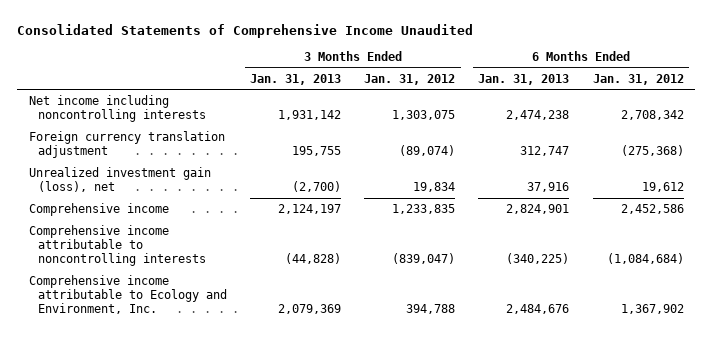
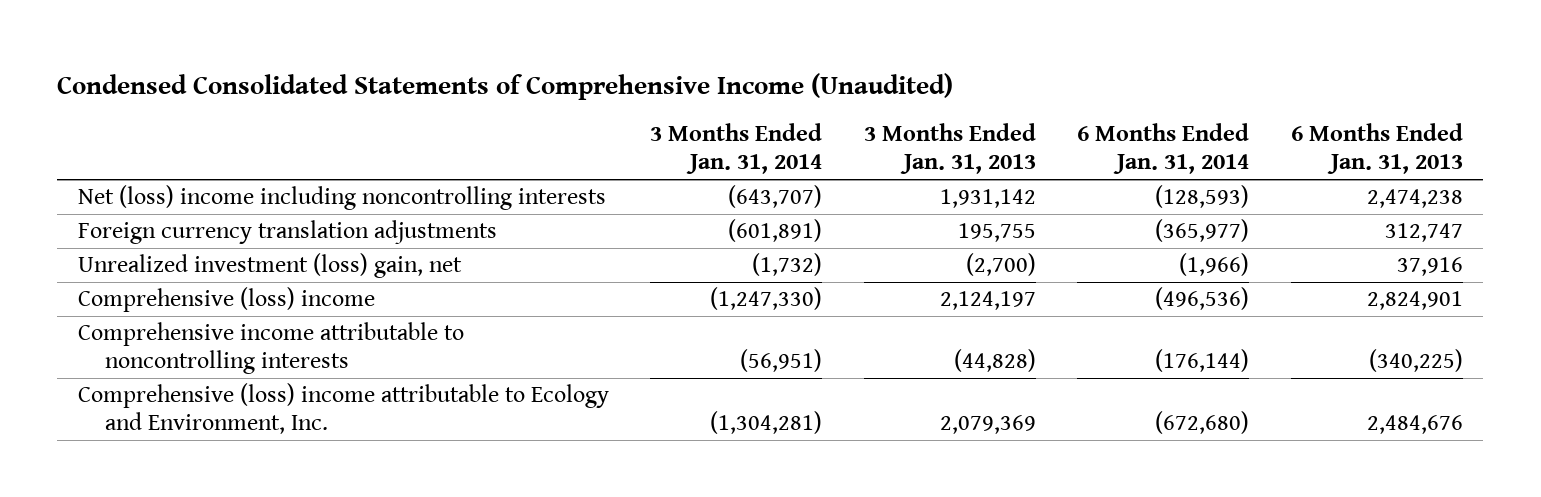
- Consolidated Statements of Comprehensive Income Unaudited
+ Condensed Consolidated Statements of Comprehensive Income (Unaudited)
- | 3 Months Ended Jan. 31, 2013 | 3 Months Ended Jan. 31, 2012 | 6 Months Ended Jan. 31, 2013 | 6 Months Ended Jan. 31, 2012
+ | 3 Months Ended Jan. 31, 2014 | 3 Months Ended Jan. 31, 2013 | 6 Months Ended Jan. 31, 2014 | 6 Months Ended Jan. 31, 2013
- Net income including noncontrolling interests | 1,931,142 | 1,303,075 | 2,474,238 | 2,708,342
- Foreign currency translation adjustment | 195,755 | (89,074) | 312,747 | (275,368)
- Unrealized investment gain (loss), net | (2,700) | 19,834 | 37,916 | 19,612
- Comprehensive income | 2,124,197 | 1,233,835 | 2,824,901 | 2,452,586
+ Net (loss) income including noncontrolling interests | (643,707) | 1,931,142 | (128,593) | 2,474,238
+ Foreign currency translation adjustments | (601,891) | 195,755 | (365,977) | 312,747
+ Unrealized investment (loss) gain, net | (1,732) | (2,700) | (1,966) | 37,916
+ Comprehensive (loss) income | (1,247,330) | 2,124,197 | (496,536) | 2,824,901
- Comprehensive income attributable to Ecology and Environment, Inc. | 2,079,369 | 394,788 | 2,484,676 | 1,367,902
+ Comprehensive (loss) income attributable to Ecology and Environment, Inc. | (1,304,281) | 2,079,369 | (672,680) | 2,484,676

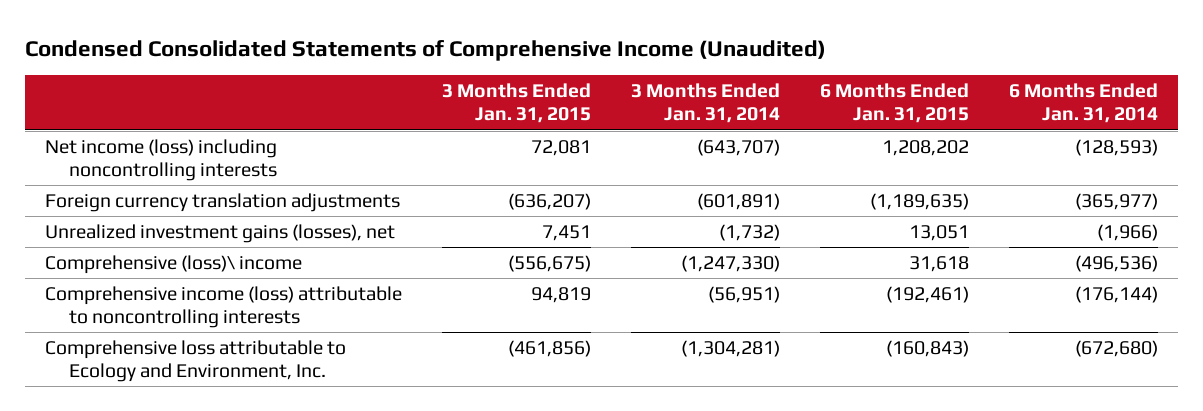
- | 3 Months Ended Jan. 31, 2014 | 3 Months Ended Jan. 31, 2013 | 6 Months Ended Jan. 31, 2014 | 6 Months Ended Jan. 31, 2013
+ | 3 Months Ended Jan. 31, 2015 | 3 Months Ended Jan. 31, 2014 | 6 Months Ended Jan. 31, 2015 | 6 Months Ended Jan. 31, 2014
- Net (loss) income including noncontrolling interests | (643,707) | 1,931,142 | (128,593) | 2,474,238
+ Net income (loss) including noncontrolling interests | 72,081 | (643,707) | 1,208,202 | (128,593)
- Unrealized investment (loss) gain, net | (1,732) | (2,700) | (1,966) | 37,916
- Comprehensive (loss) income | (1,247,330) | 2,124,197 | (496,536) | 2,824,901
- Comprehensive income attributable to noncontrolling interests | (56,951) | (44,828) | (176,144) | (340,225)
- Comprehensive (loss) income attributable to Ecology and Environment, Inc. | (1,304,281) | 2,079,369 | (672,680) | 2,484,676
+ Unrealized investment gains (losses), net | 7,451 | (1,732) | 13,051 | (1,966)
+ Comprehensive (loss)\ income | (556,675) | (1,247,330) | 31,618 | (496,536)
+ Comprehensive income (loss) attributable to noncontrolling interests | 94,819 | (56,951) | (192,461) | (176,144)
+ Comprehensive loss attributable to Ecology and Environment, Inc. | (461,856) | (1,304,281) | (160,843) | (672,680)

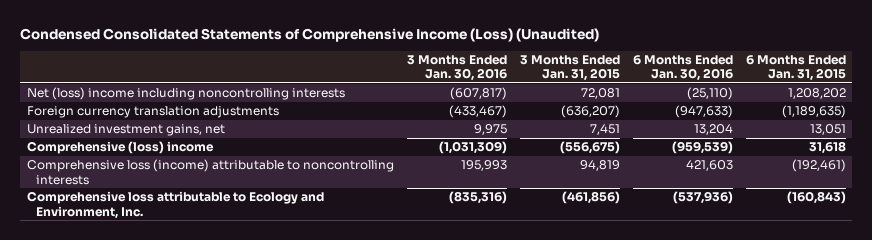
- Condensed Consolidated Statements of Comprehensive Income (Unaudited)
+ Condensed Consolidated Statements of Comprehensive Income (Loss) (Unaudited)
- | 3 Months Ended Jan. 31, 2015 | 3 Months Ended Jan. 31, 2014 | 6 Months Ended Jan. 31, 2015 | 6 Months Ended Jan. 31, 2014
+ | 3 Months Ended Jan. 30, 2016 | 3 Months Ended Jan. 31, 2015 | 6 Months Ended Jan. 30, 2016 | 6 Months Ended Jan. 31, 2015
- Net income (loss) including noncontrolling interests | 72,081 | (643,707) | 1,208,202 | (128,593)
+ Net (loss) income including noncontrolling interests | (607,817) | 72,081 | (25,110) | 1,208,202
- Unrealized investment gains (losses), net | 7,451 | (1,732) | 13,051 | (1,966)
- Comprehensive (loss)\ income | (556,675) | (1,247,330) | 31,618 | (496,536)
- Comprehensive income (loss) attributable to noncontrolling interests | 94,819 | (56,951) | (192,461) | (176,144)
+ Unrealized investment gains, net | 9,975 | 7,451 | 13,204 | 13,051
+ Comprehensive (loss) income | (1,031,309) | (556,675) | (959,539) | 31,618
+ Comprehensive loss (income) attributable to noncontrolling interests | 195,993 | 94,819 | 421,603 | (192,461)

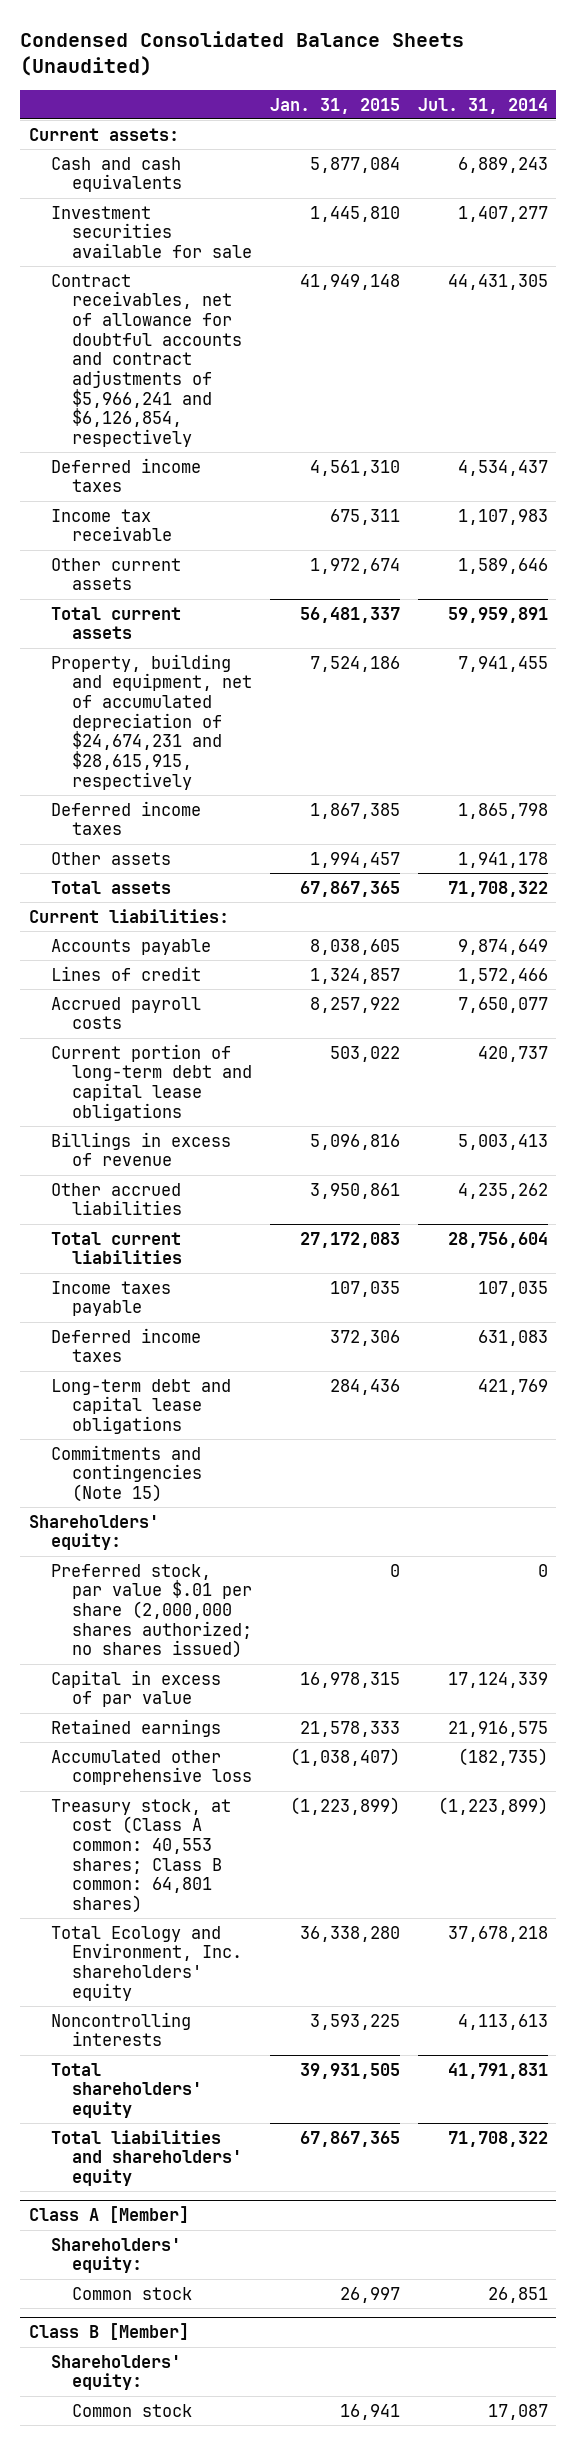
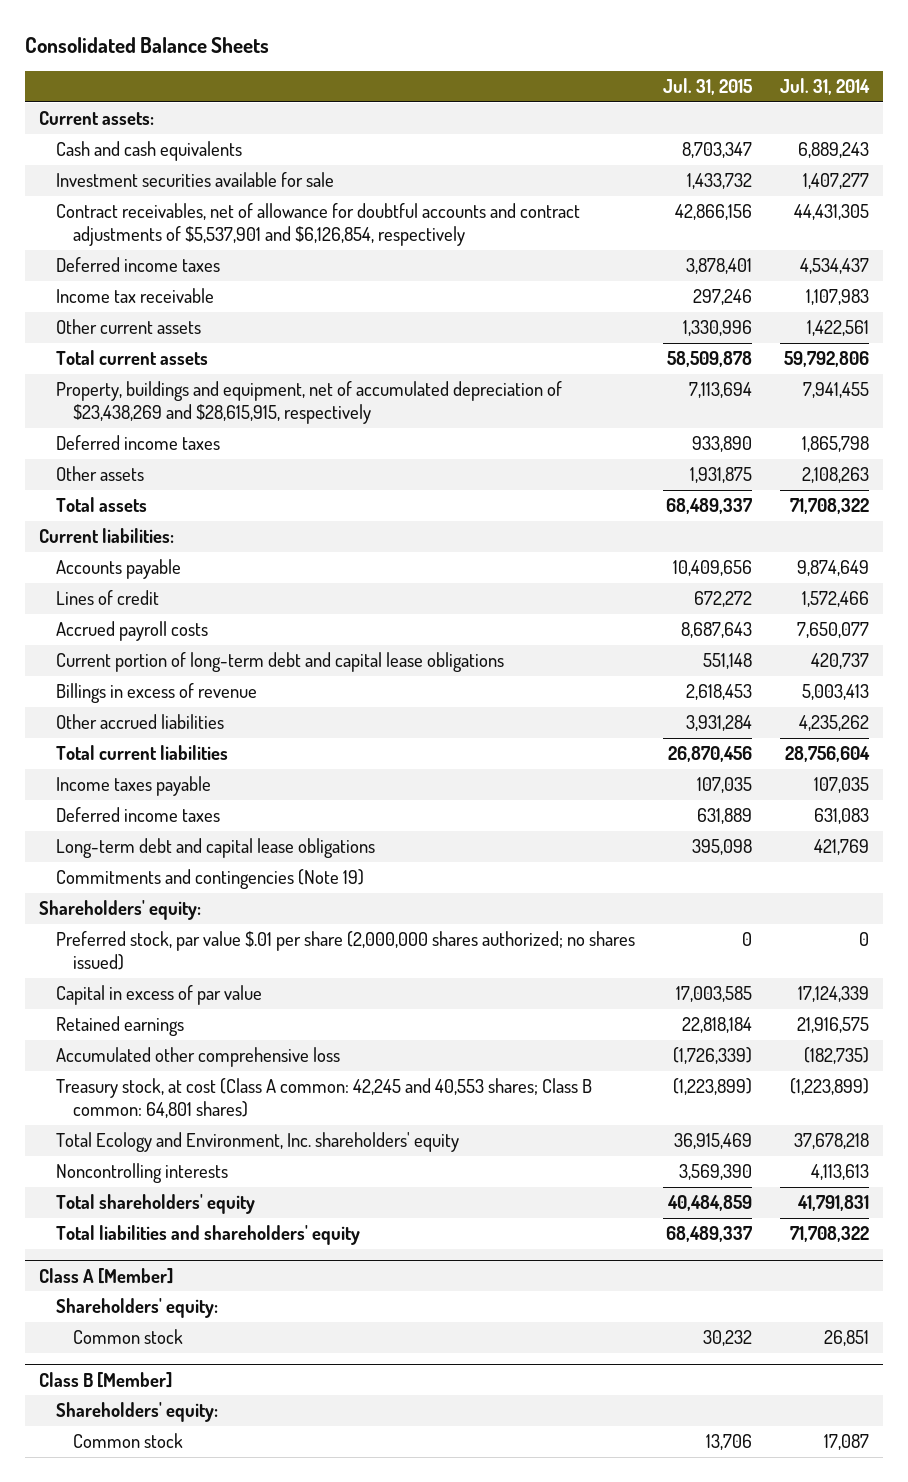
- Condensed Consolidated Balance Sheets (Unaudited)
+ Consolidated Balance Sheets
- | Jan. 31, 2015 | Jul. 31, 2014
+ | Jul. 31, 2015 | Jul. 31, 2014
- Contract receivables, net of allowance for doubtful accounts and contract adjustments of $5,966,241 and $6,126,854, respectively | 41,949,148 | 44,431,305
+ Contract receivables, net of allowance for doubtful accounts and contract adjustments of $5,537,901 and $6,126,854, respectively | 42,866,156 | 44,431,305
- Other current assets | 1,972,674 | 1,589,646
- Total current assets | 56,481,337 | 59,959,891
- Property, building and equipment, net of accumulated depreciation of $24,674,231 and $28,615,915, respectively | 7,524,186 | 7,941,455
+ Other current assets | 1,330,996 | 1,422,561
+ Total current assets | 58,509,878 | 59,792,806
+ Property, buildings and equipment, net of accumulated depreciation of $23,438,269 and $28,615,915, respectively | 7,113,694 | 7,941,455
- Other assets | 1,994,457 | 1,941,178
+ Other assets | 1,931,875 | 2,108,263
- Commitments and contingencies (Note 15)
+ Commitments and contingencies (Note 19)
- Treasury stock, at cost (Class A common: 40,553 shares; Class B common: 64,801 shares) | (1,223,899) | (1,223,899)
+ Treasury stock, at cost (Class A common: 42,245 and 40,553 shares; Class B common: 64,801 shares) | (1,223,899) | (1,223,899)

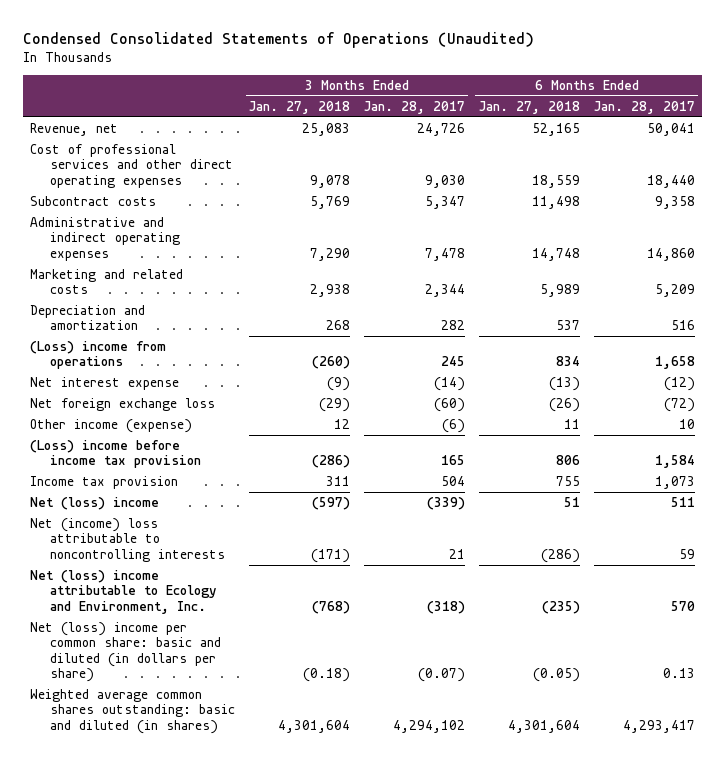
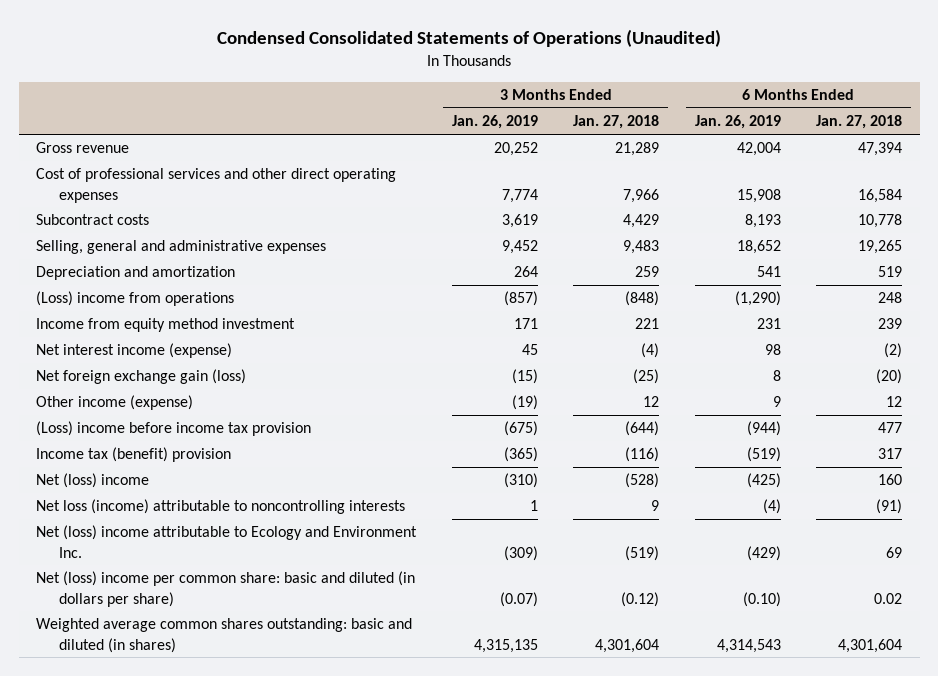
- | 3 Months Ended Jan. 27, 2018 | 3 Months Ended Jan. 28, 2017 | 6 Months Ended Jan. 27, 2018 | 6 Months Ended Jan. 28, 2017
+ | 3 Months Ended Jan. 26, 2019 | 3 Months Ended Jan. 27, 2018 | 6 Months Ended Jan. 26, 2019 | 6 Months Ended Jan. 27, 2018
- Revenue, net | 25,083 | 24,726 | 52,165 | 50,041
- Cost of professional services and other direct operating expenses | 9,078 | 9,030 | 18,559 | 18,440
- Subcontract costs | 5,769 | 5,347 | 11,498 | 9,358
- Administrative and indirect operating expenses | 7,290 | 7,478 | 14,748 | 14,860
- Marketing and related costs | 2,938 | 2,344 | 5,989 | 5,209
- Depreciation and amortization | 268 | 282 | 537 | 516
- (Loss) income from operations | (260) | 245 | 834 | 1,658
- Net interest expense | (9) | (14) | (13) | (12)
- Net foreign exchange loss | (29) | (60) | (26) | (72)
- Other income (expense) | 12 | (6) | 11 | 10
- (Loss) income before income tax provision | (286) | 165 | 806 | 1,584
- Income tax provision | 311 | 504 | 755 | 1,073
- Net (loss) income | (597) | (339) | 51 | 511
- Net (income) loss attributable to noncontrolling interests | (171) | 21 | (286) | 59
- Net (loss) income attributable to Ecology and Environment, Inc. | (768) | (318) | (235) | 570
- Net (loss) income per common share: basic and diluted (in dollars per share) | (0.18) | (0.07) | (0.05) | 0.13
+ Gross revenue | 20,252 | 21,289 | 42,004 | 47,394
+ Cost of professional services and other direct operating expenses | 7,774 | 7,966 | 15,908 | 16,584
+ Subcontract costs | 3,619 | 4,429 | 8,193 | 10,778
+ Selling, general and administrative expenses | 9,452 | 9,483 | 18,652 | 19,265
+ Depreciation and amortization | 264 | 259 | 541 | 519
+ (Loss) income from operations | (857) | (848) | (1,290) | 248
+ Income from equity method investment | 171 | 221 | 231 | 239
+ Net interest income (expense) | 45 | (4) | 98 | (2)
+ Net foreign exchange gain (loss) | (15) | (25) | 8 | (20)
+ Other income (expense) | (19) | 12 | 9 | 12
+ (Loss) income before income tax provision | (675) | (644) | (944) | 477
+ Income tax (benefit) provision | (365) | (116) | (519) | 317
+ Net (loss) income | (310) | (528) | (425) | 160
+ Net loss (income) attributable to noncontrolling interests | 1 | 9 | (4) | (91)
+ Net (loss) income attributable to Ecology and Environment Inc. | (309) | (519) | (429) | 69
+ Net (loss) income per common share: basic and diluted (in dollars per share) | (0.07) | (0.12) | (0.10) | 0.02

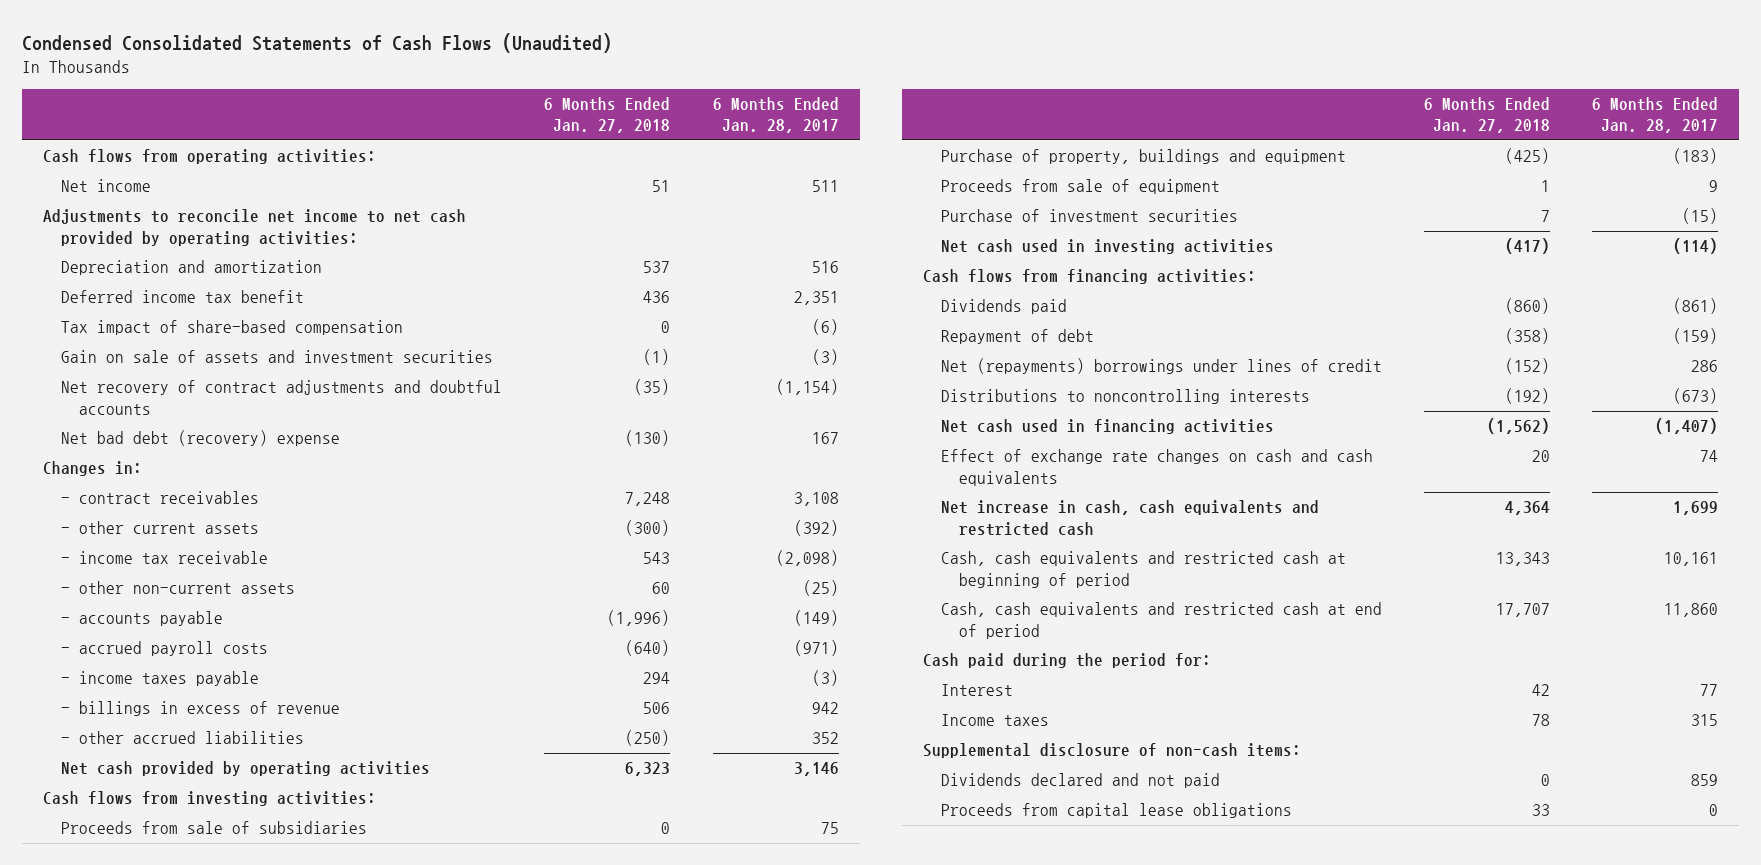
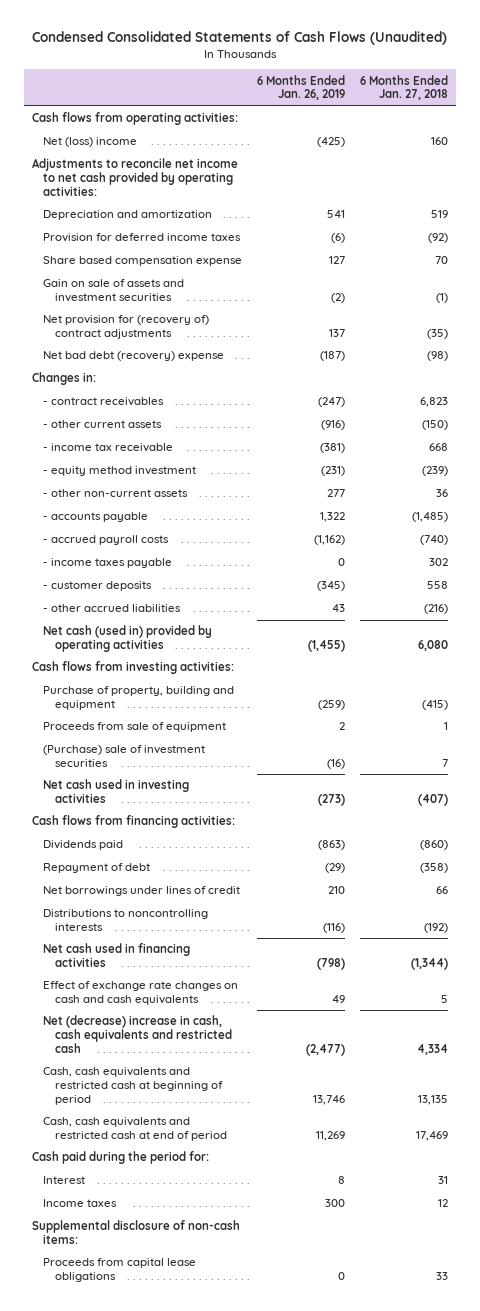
- | 6 Months Ended Jan. 27, 2018 | 6 Months Ended Jan. 28, 2017
+ | 6 Months Ended Jan. 26, 2019 | 6 Months Ended Jan. 27, 2018
- Net income | 51 | 511
+ Net (loss) income | (425) | 160
- Depreciation and amortization | 537 | 516
- Deferred income tax benefit | 436 | 2,351
- Tax impact of share-based compensation | 0 | (6)
+ Depreciation and amortization | 541 | 519
+ Provision for deferred income taxes | (6) | (92)
+ Share based compensation expense | 127 | 70
- Net recovery of contract adjustments and doubtful accounts | (35) | (1,154)
- Net bad debt (recovery) expense | (130) | 167
+ Net provision for (recovery of) contract adjustments | 137 | (35)
+ Net bad debt (recovery) expense | (187) | (98)
- - contract receivables | 7,248 | 3,108
- - other current assets | (300) | (392)
- - income tax receivable | 543 | (2,098)
- - other non-current assets | 60 | (25)
- - accounts payable | (1,996) | (149)
- - accrued payroll costs | (640) | (971)
- - income taxes payable | 294 | (3)
- - billings in excess of revenue | 506 | 942
- - other accrued liabilities | (250) | 352
- Net cash provided by operating activities | 6,323 | 3,146
+ - contract receivables | (247) | 6,823
+ - other current assets | (916) | (150)
+ - income tax receivable | (381) | 668
+ - equity method investment | (231) | (239)
+ - other non-current assets | 277 | 36
+ - accounts payable | 1,322 | (1,485)
+ - accrued payroll costs | (1,162) | (740)
+ - income taxes payable | 0 | 302
+ - customer deposits | (345) | 558
+ - other accrued liabilities | 43 | (216)
+ Net cash (used in) provided by operating activities | (1,455) | 6,080
- Proceeds from sale of subsidiaries | 0 | 75
- Purchase of property, buildings and equipment | (425) | (183)
+ Purchase of property, building and equipment | (259) | (415)
- Purchase of investment securities | 7 | (15)
- Net cash used in investing activities | (417) | (114)
+ (Purchase) sale of investment securities | (16) | 7
+ Net cash used in investing activities | (273) | (407)
- Net (repayments) borrowings under lines of credit | (152) | 286
+ Net borrowings under lines of credit | 210 | 66
- Net cash used in financing activities | (1,562) | (1,407)
- Effect of exchange rate changes on cash and cash equivalents | 20 | 74
- Net increase in cash, cash equivalents and restricted cash | 4,364 | 1,699
- Cash, cash equivalents and restricted cash at beginning of period | 13,343 | 10,161
- Cash, cash equivalents and restricted cash at end of period | 17,707 | 11,860
+ Net cash used in financing activities | (798) | (1,344)
+ Effect of exchange rate changes on cash and cash equivalents | 49 | 5
+ Net (decrease) increase in cash, cash equivalents and restricted cash | (2,477) | 4,334
+ Cash, cash equivalents and restricted cash at beginning of period | 13,746 | 13,135
+ Cash, cash equivalents and restricted cash at end of period | 11,269 | 17,469
- Interest | 42 | 77
- Income taxes | 78 | 315
+ Interest | 8 | 31
+ Income taxes | 300 | 12
- Dividends declared and not paid | 0 | 859

